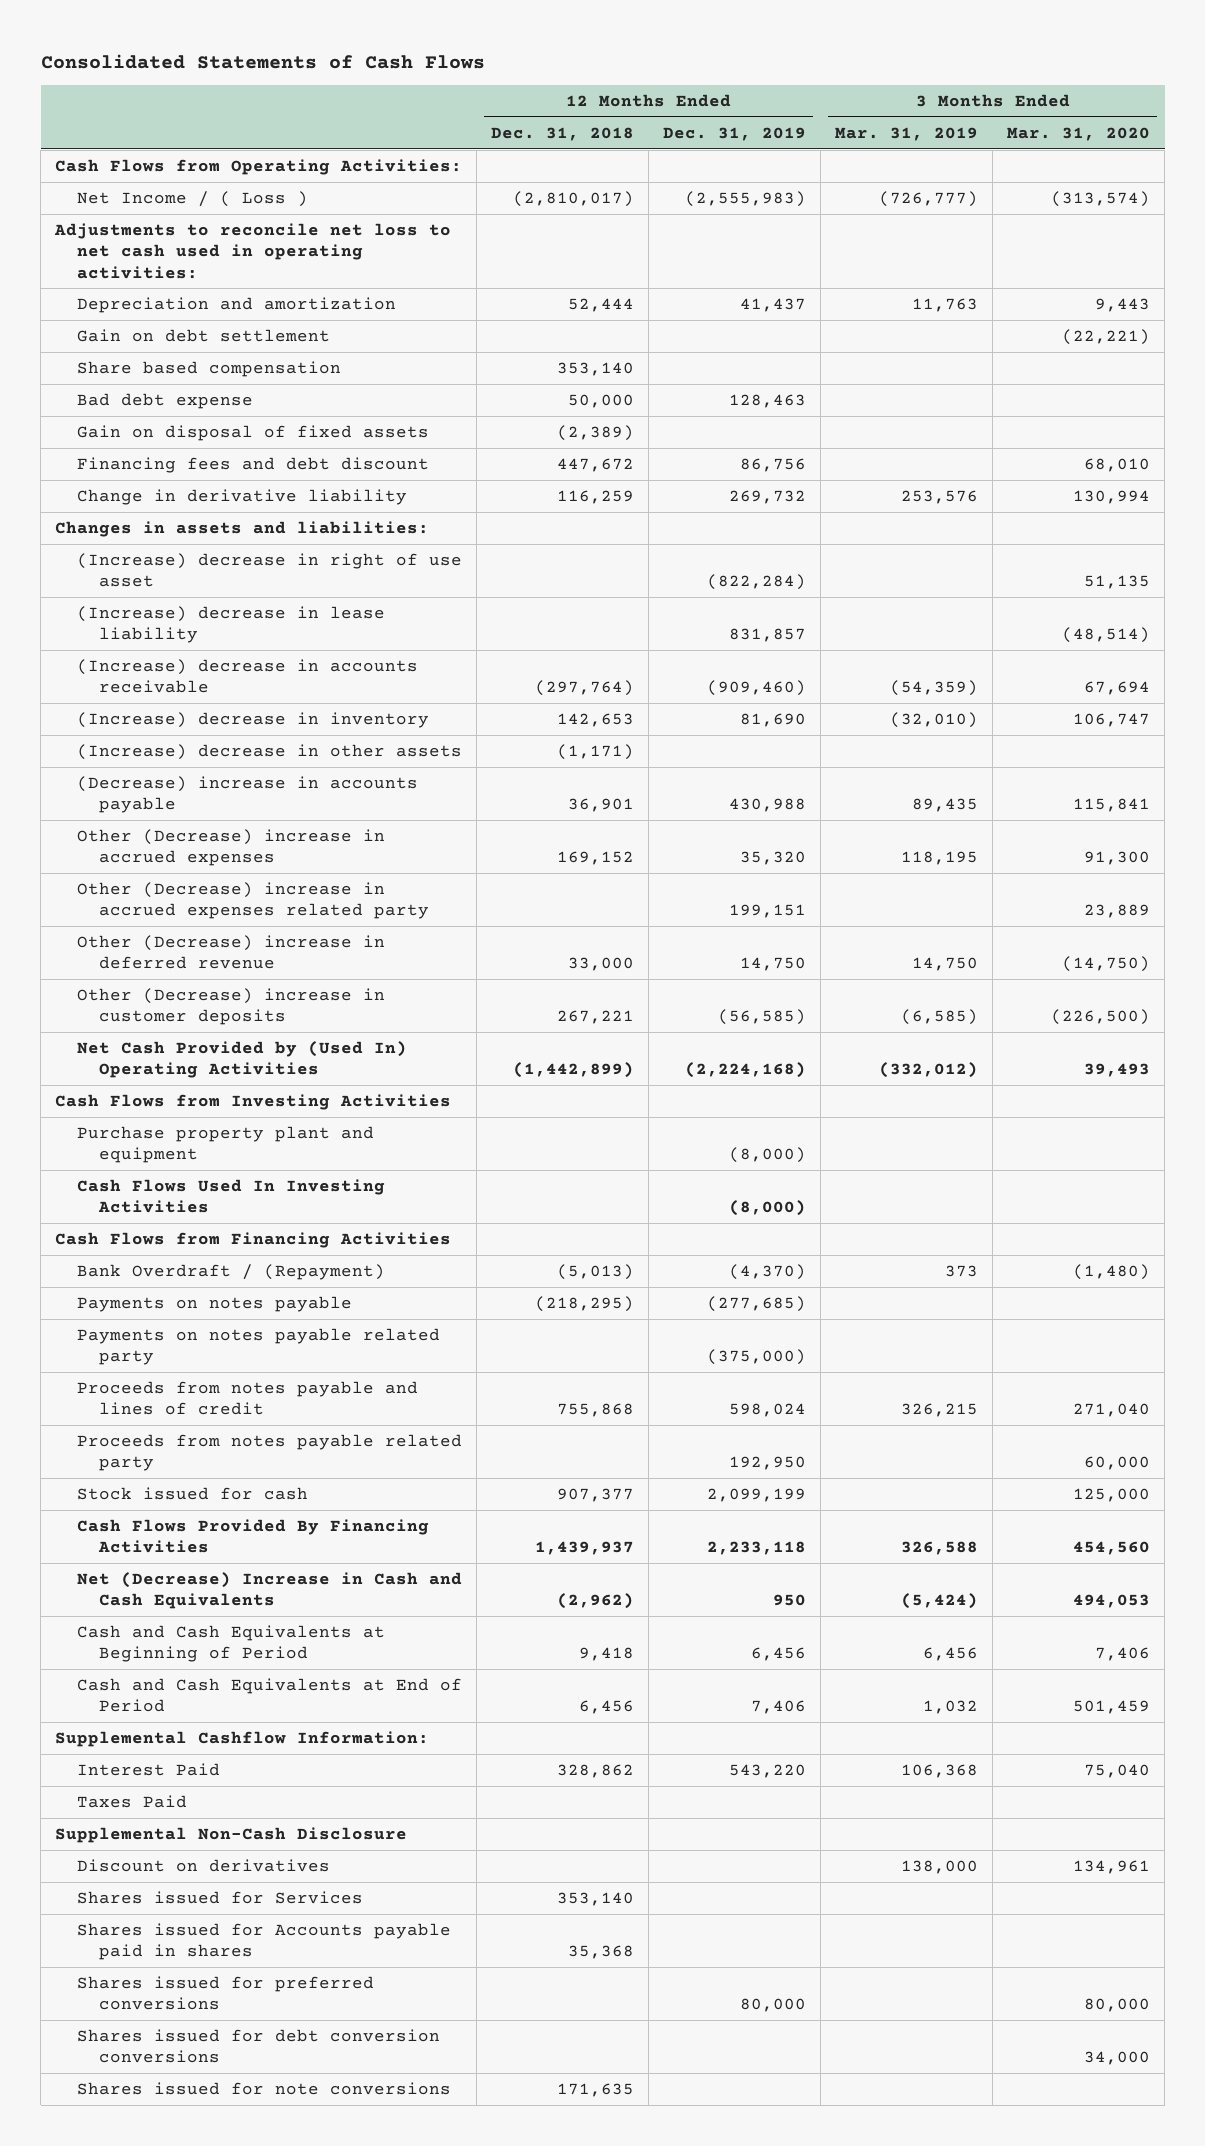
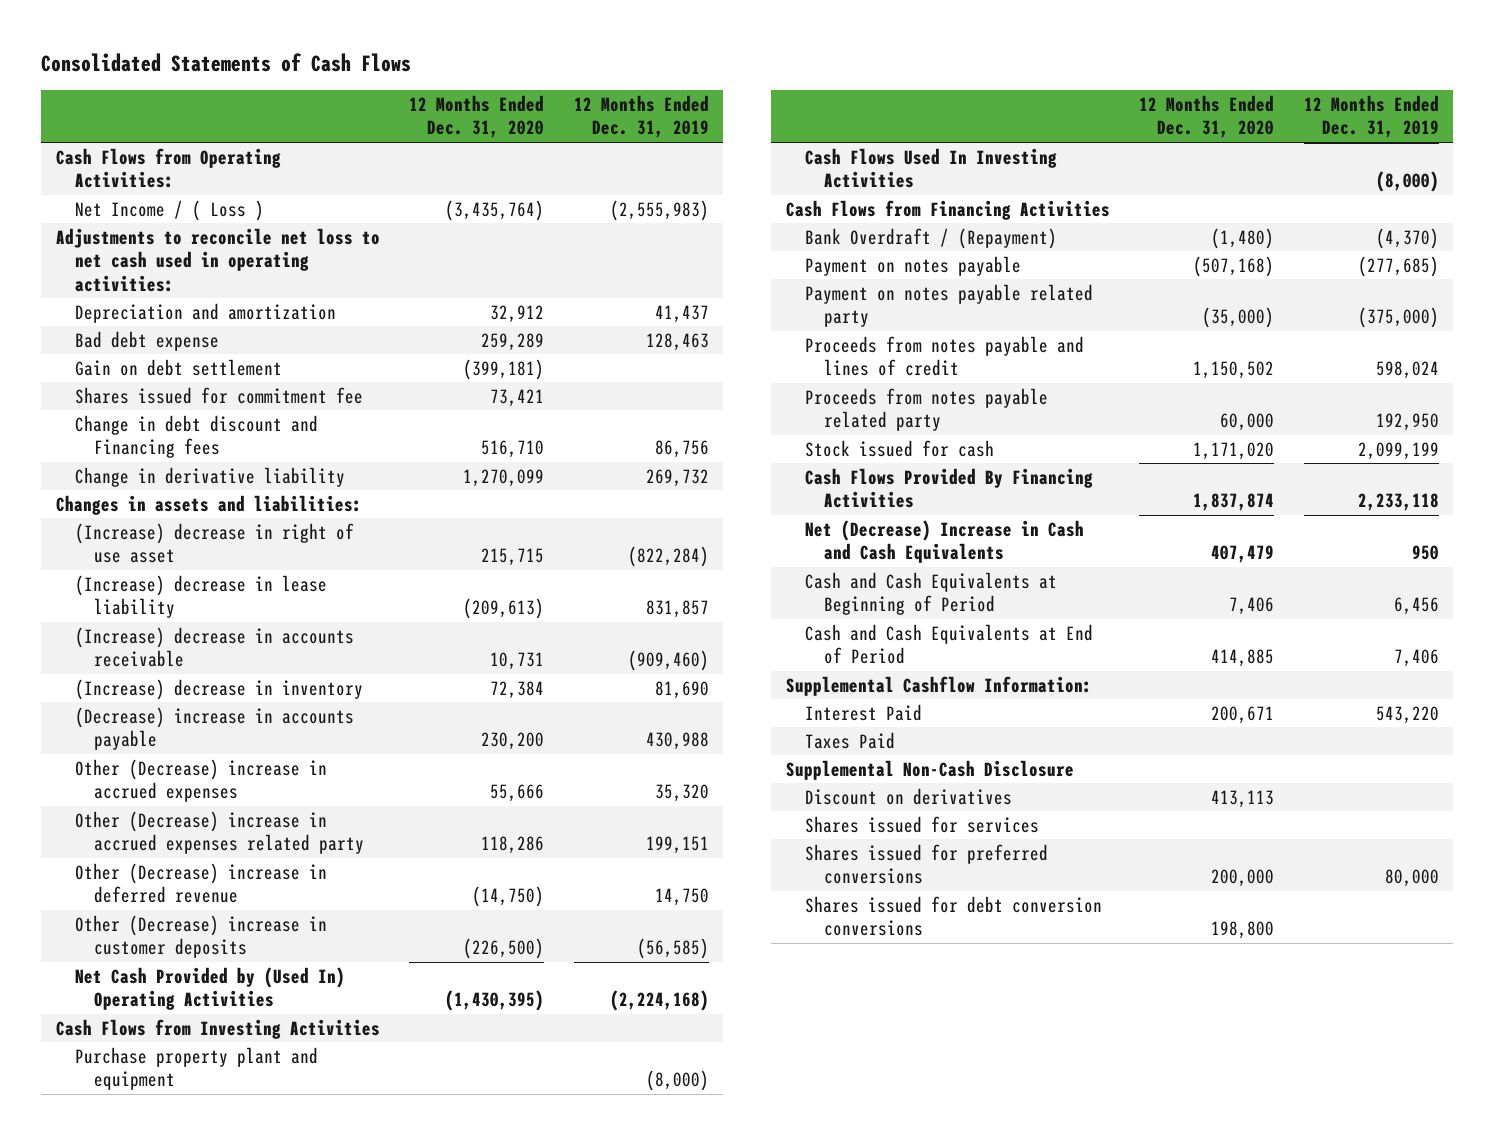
- | 12 Months Ended Dec. 31, 2018 | 12 Months Ended Dec. 31, 2019 | 3 Months Ended Mar. 31, 2019 | 3 Months Ended Mar. 31, 2020
+ | 12 Months Ended Dec. 31, 2020 | 12 Months Ended Dec. 31, 2019
- Share based compensation | 353,140 | | |
- Gain on disposal of fixed assets | (2,389) | | |
- Financing fees and debt discount | 447,672 | 86,756 | | 68,010
moved down: Gain on debt settlement | (399,181) |
+ Shares issued for commitment fee | 73,421 |
+ Change in debt discount and Financing fees | 516,710 | 86,756
- (Increase) decrease in other assets | (1,171) | | |
- Payments on notes payable | (218,295) | (277,685) | |
- Payments on notes payable related party | | (375,000) | |
+ Payment on notes payable | (507,168) | (277,685)
+ Payment on notes payable related party | (35,000) | (375,000)
- Shares issued for Services | 353,140 | | |
- Shares issued for Accounts payable paid in shares | 35,368 | | |
+ Shares issued for services
- Shares issued for note conversions | 171,635 | | |

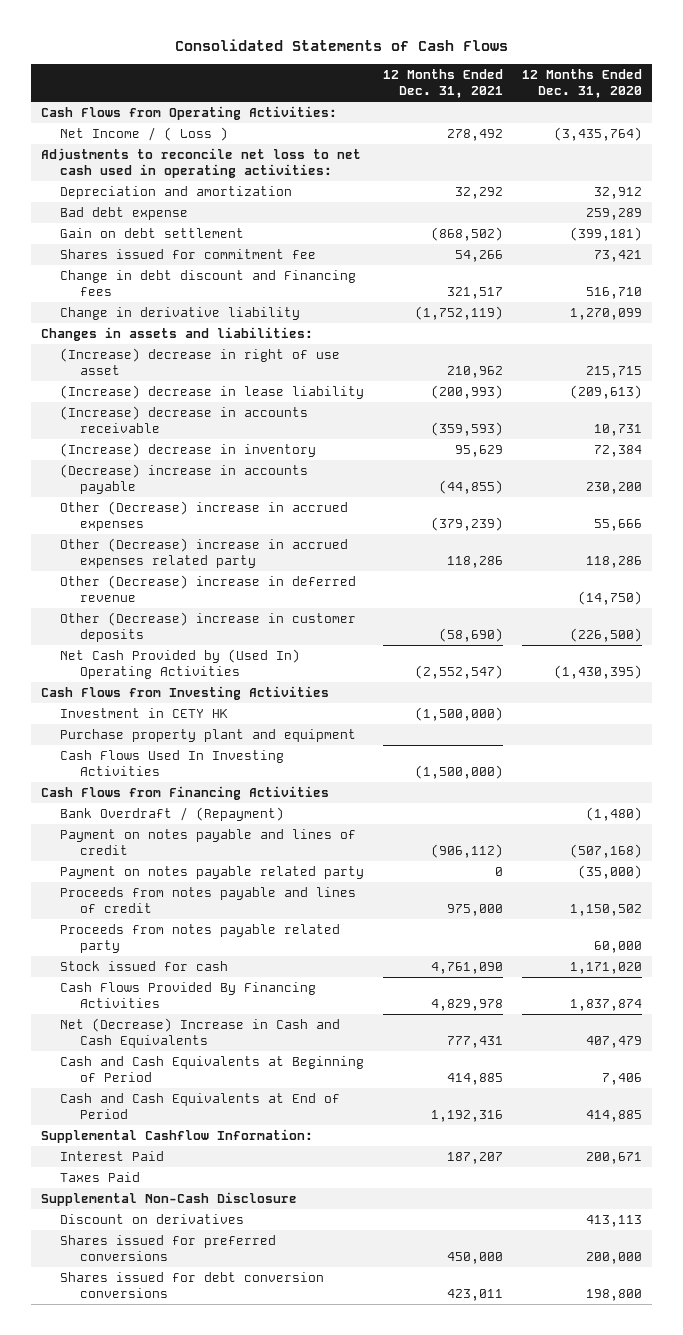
- | 12 Months Ended Dec. 31, 2020 | 12 Months Ended Dec. 31, 2019
+ | 12 Months Ended Dec. 31, 2021 | 12 Months Ended Dec. 31, 2020
+ Investment in CETY HK | (1,500,000) |
- Payment on notes payable | (507,168) | (277,685)
+ Payment on notes payable and lines of credit | (906,112) | (507,168)
- Shares issued for services

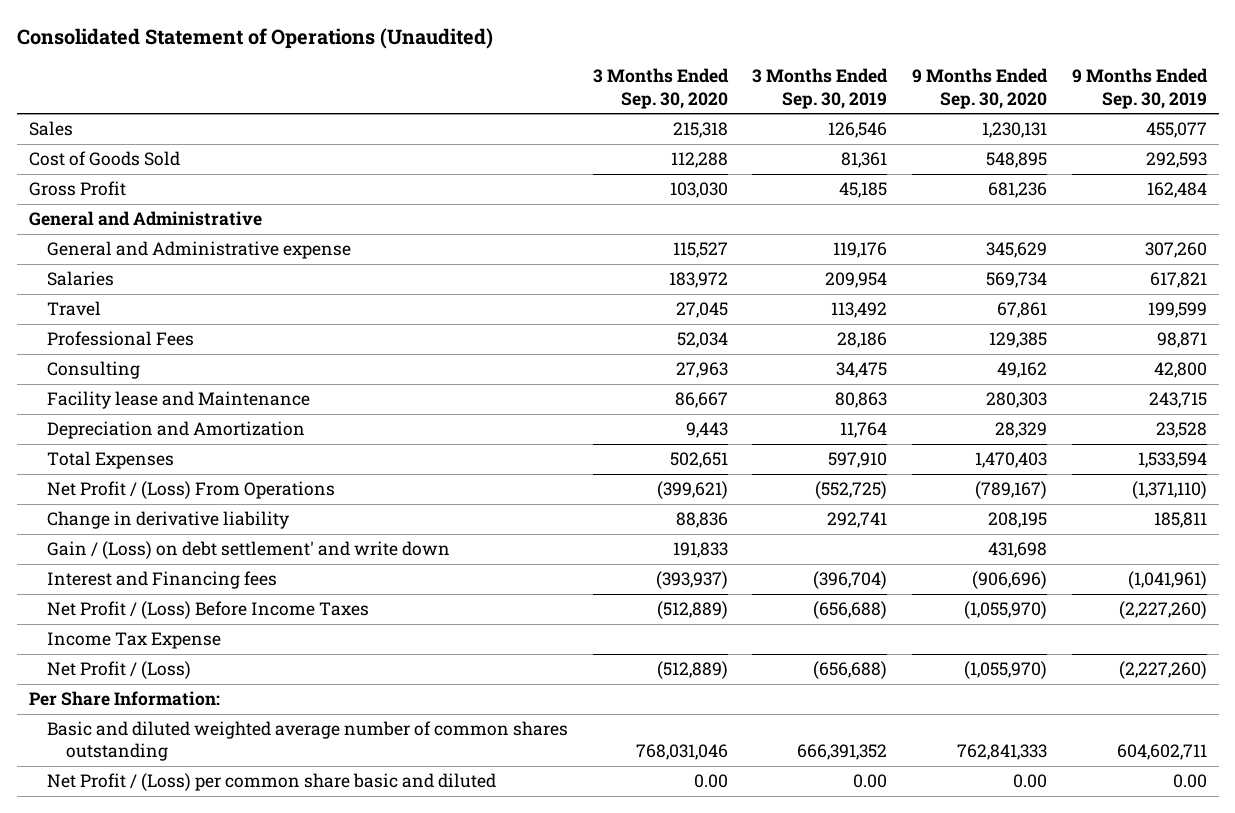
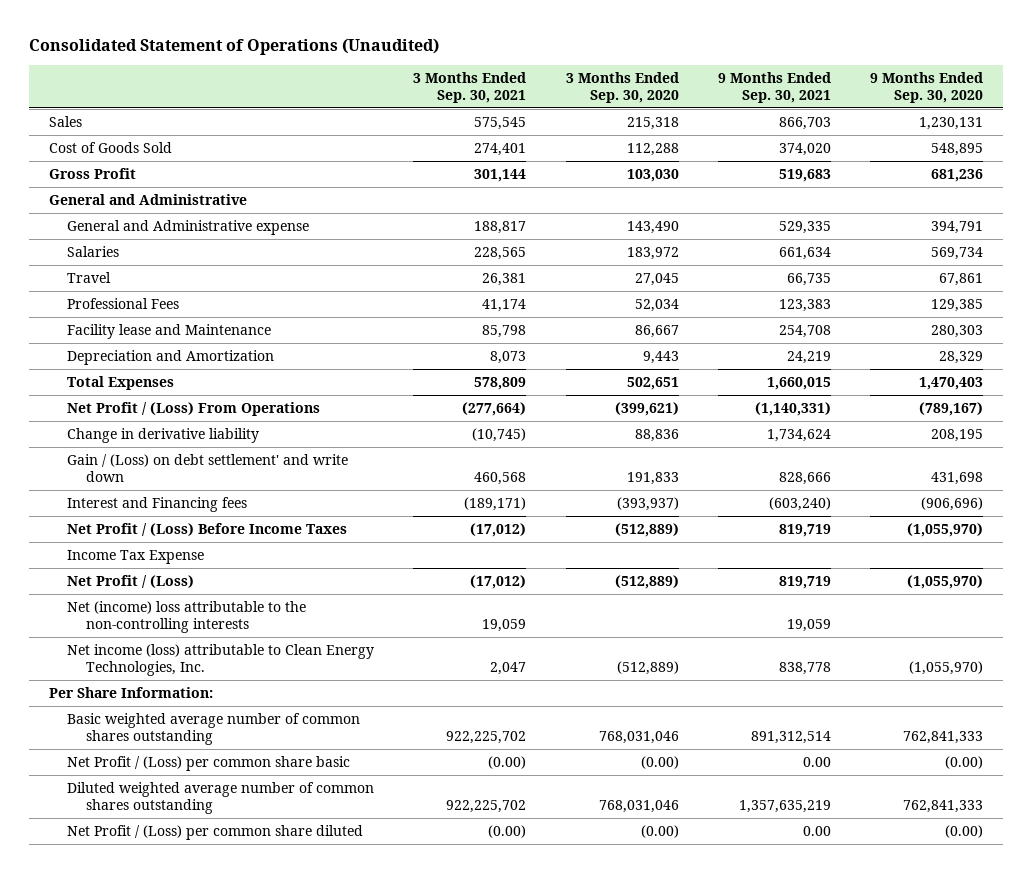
- | 3 Months Ended Sep. 30, 2020 | 3 Months Ended Sep. 30, 2019 | 9 Months Ended Sep. 30, 2020 | 9 Months Ended Sep. 30, 2019
+ | 3 Months Ended Sep. 30, 2021 | 3 Months Ended Sep. 30, 2020 | 9 Months Ended Sep. 30, 2021 | 9 Months Ended Sep. 30, 2020
- General and Administrative expense | 115,527 | 119,176 | 345,629 | 307,260
+ General and Administrative expense | 188,817 | 143,490 | 529,335 | 394,791
- Consulting | 27,963 | 34,475 | 49,162 | 42,800
+ Net (income) loss attributable to the non-controlling interests | 19,059 | | 19,059 |
+ Net income (loss) attributable to Clean Energy Technologies, Inc. | 2,047 | (512,889) | 838,778 | (1,055,970)
- Basic and diluted weighted average number of common shares outstanding | 768,031,046 | 666,391,352 | 762,841,333 | 604,602,711
- Net Profit / (Loss) per common share basic and diluted | 0.00 | 0.00 | 0.00 | 0.00
+ Basic weighted average number of common shares outstanding | 922,225,702 | 768,031,046 | 891,312,514 | 762,841,333
+ Net Profit / (Loss) per common share basic | (0.00) | (0.00) | 0.00 | (0.00)
+ Diluted weighted average number of common shares outstanding | 922,225,702 | 768,031,046 | 1,357,635,219 | 762,841,333
+ Net Profit / (Loss) per common share diluted | (0.00) | (0.00) | 0.00 | (0.00)

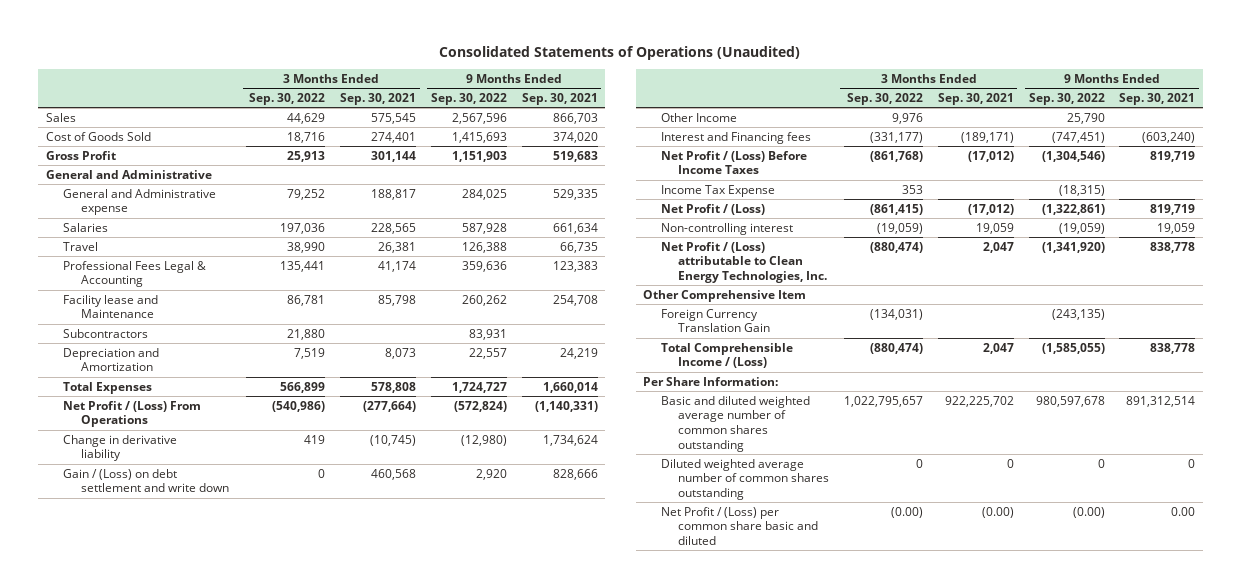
- Consolidated Statement of Operations (Unaudited)
+ Consolidated Statements of Operations (Unaudited)
- | 3 Months Ended Sep. 30, 2021 | 3 Months Ended Sep. 30, 2020 | 9 Months Ended Sep. 30, 2021 | 9 Months Ended Sep. 30, 2020
+ | 3 Months Ended Sep. 30, 2022 | 3 Months Ended Sep. 30, 2021 | 9 Months Ended Sep. 30, 2022 | 9 Months Ended Sep. 30, 2021
- Professional Fees | 41,174 | 52,034 | 123,383 | 129,385
+ Professional Fees Legal & Accounting | 135,441 | 41,174 | 359,636 | 123,383
+ Subcontractors | 21,880 | | 83,931 |
- Total Expenses | 578,809 | 502,651 | 1,660,015 | 1,470,403
+ Total Expenses | 566,899 | 578,808 | 1,724,727 | 1,660,014
- Gain / (Loss) on debt settlement' and write down | 460,568 | 191,833 | 828,666 | 431,698
+ Gain / (Loss) on debt settlement and write down | 0 | 460,568 | 2,920 | 828,666
+ Other Income | 9,976 | | 25,790 |
- Net (income) loss attributable to the non-controlling interests | 19,059 | | 19,059 |
- Net income (loss) attributable to Clean Energy Technologies, Inc. | 2,047 | (512,889) | 838,778 | (1,055,970)
+ Non-controlling interest | (19,059) | 19,059 | (19,059) | 19,059
+ Net Profit / (Loss) attributable to Clean Energy Technologies, Inc. | (880,474) | 2,047 | (1,341,920) | 838,778
+ Other Comprehensive Item
+ Foreign Currency Translation Gain | (134,031) | | (243,135) |
+ Total Comprehensible Income / (Loss) | (880,474) | 2,047 | (1,585,055) | 838,778
- Basic weighted average number of common shares outstanding | 922,225,702 | 768,031,046 | 891,312,514 | 762,841,333
- Net Profit / (Loss) per common share basic | (0.00) | (0.00) | 0.00 | (0.00)
- Diluted weighted average number of common shares outstanding | 922,225,702 | 768,031,046 | 1,357,635,219 | 762,841,333
- Net Profit / (Loss) per common share diluted | (0.00) | (0.00) | 0.00 | (0.00)
+ Basic and diluted weighted average number of common shares outstanding | 1,022,795,657 | 922,225,702 | 980,597,678 | 891,312,514
+ Diluted weighted average number of common shares outstanding | 0 | 0 | 0 | 0
+ Net Profit / (Loss) per common share basic and diluted | (0.00) | (0.00) | (0.00) | 0.00

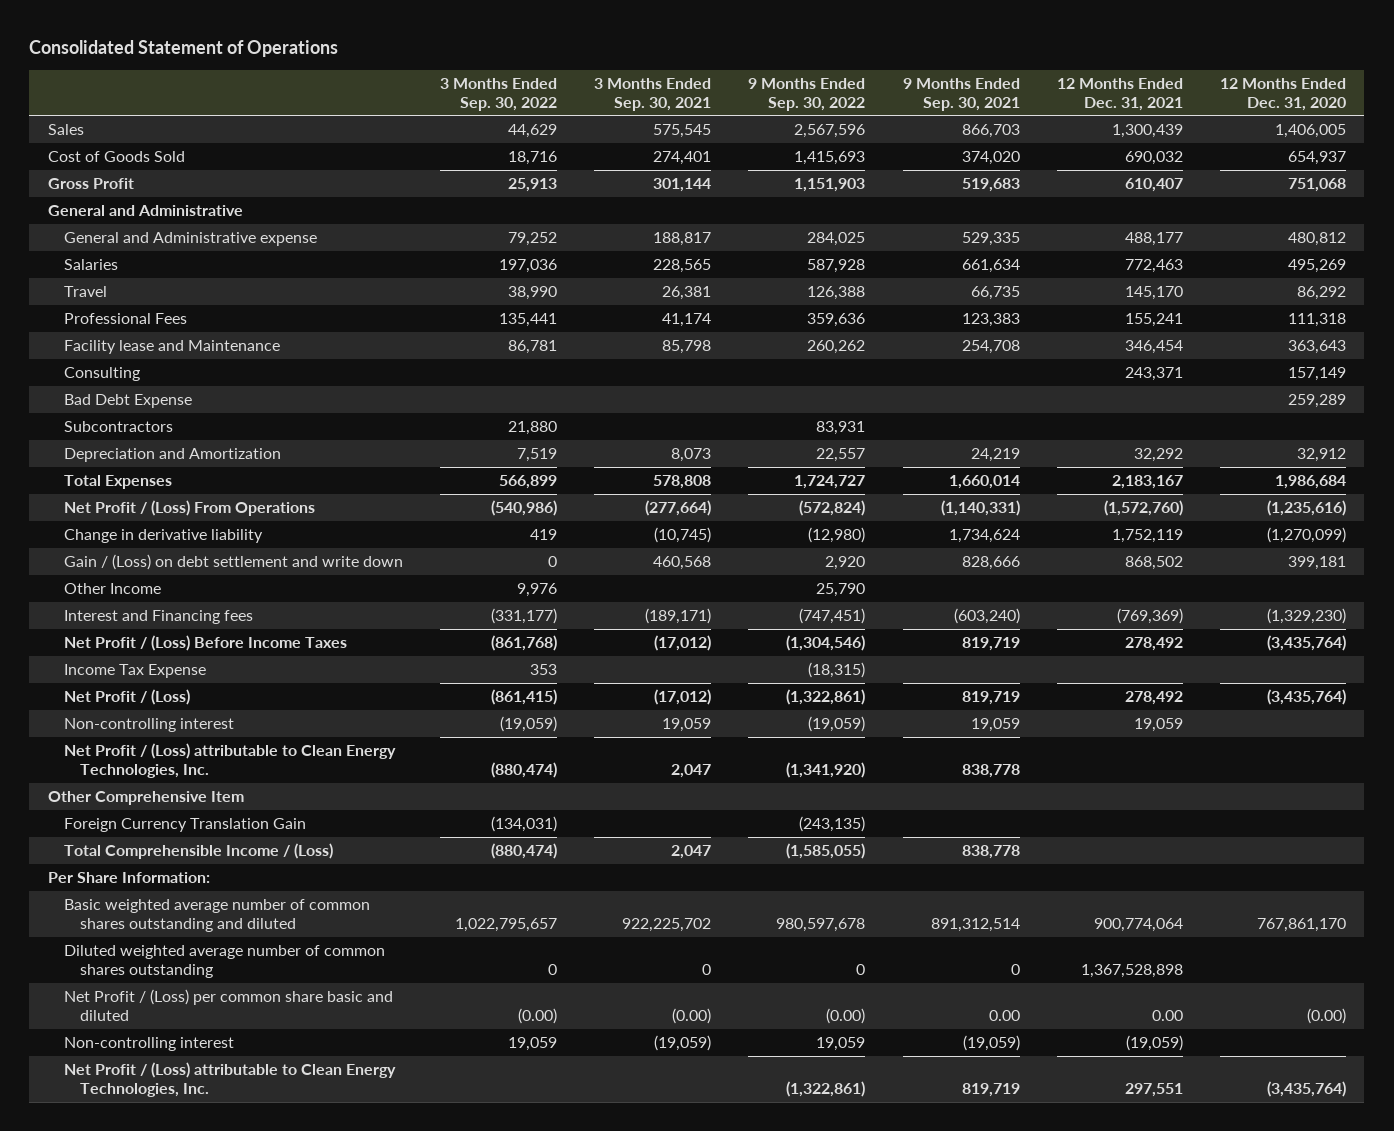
- Consolidated Statements of Operations (Unaudited)
+ Consolidated Statement of Operations
- | 3 Months Ended Sep. 30, 2022 | 3 Months Ended Sep. 30, 2021 | 9 Months Ended Sep. 30, 2022 | 9 Months Ended Sep. 30, 2021
+ | 3 Months Ended Sep. 30, 2022 | 3 Months Ended Sep. 30, 2021 | 9 Months Ended Sep. 30, 2022 | 9 Months Ended Sep. 30, 2021 | 12 Months Ended Dec. 31, 2021 | 12 Months Ended Dec. 31, 2020
- Professional Fees Legal & Accounting | 135,441 | 41,174 | 359,636 | 123,383
+ Professional Fees | 135,441 | 41,174 | 359,636 | 123,383 | 155,241 | 111,318
+ Consulting | | | | | 243,371 | 157,149
+ Bad Debt Expense | | | | | | 259,289
- Basic and diluted weighted average number of common shares outstanding | 1,022,795,657 | 922,225,702 | 980,597,678 | 891,312,514
+ Basic weighted average number of common shares outstanding and diluted | 1,022,795,657 | 922,225,702 | 980,597,678 | 891,312,514 | 900,774,064 | 767,861,170
+ Non-controlling interest | 19,059 | (19,059) | 19,059 | (19,059) | (19,059) |
+ Net Profit / (Loss) attributable to Clean Energy Technologies, Inc. | | | (1,322,861) | 819,719 | 297,551 | (3,435,764)

